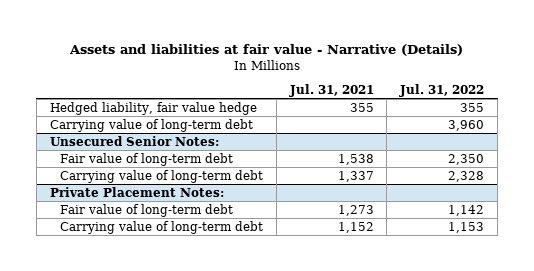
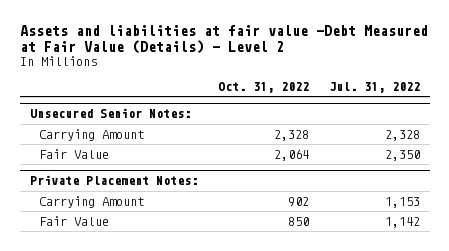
- Assets and liabilities at fair value - Narrative (Details)
+ Assets and liabilities at fair value -Debt Measured at Fair Value (Details) - Level 2
- | Jul. 31, 2021 | Jul. 31, 2022
+ | Oct. 31, 2022 | Jul. 31, 2022
- Hedged liability, fair value hedge | 355 | 355
- Carrying value of long-term debt | | 3,960
@ Unsecured Senior Notes:
- Fair value of long-term debt | 1,538 | 2,350
- Carrying value of long-term debt | 1,337 | 2,328
+ Carrying Amount | 2,328 | 2,328
+ Fair Value | 2,064 | 2,350
@ Private Placement Notes:
- Fair value of long-term debt | 1,273 | 1,142
- Carrying value of long-term debt | 1,152 | 1,153
+ Carrying Amount | 902 | 1,153
+ Fair Value | 850 | 1,142

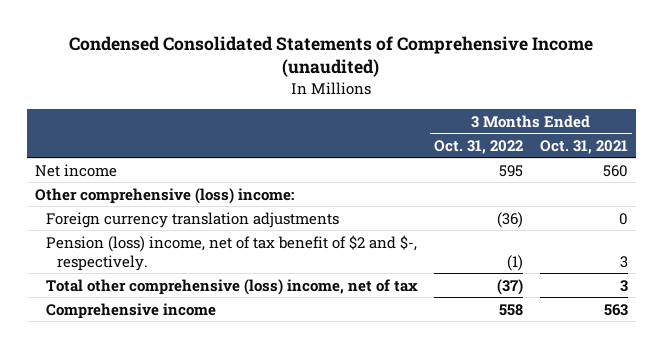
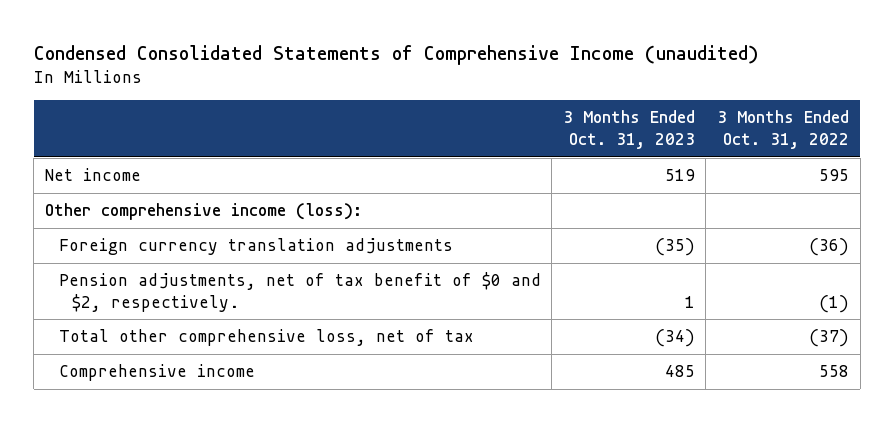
- | 3 Months Ended Oct. 31, 2022 | 3 Months Ended Oct. 31, 2021
+ | 3 Months Ended Oct. 31, 2023 | 3 Months Ended Oct. 31, 2022
- Other comprehensive (loss) income:
+ Other comprehensive income (loss):
- Pension (loss) income, net of tax benefit of $2 and $-, respectively. | (1) | 3
- Total other comprehensive (loss) income, net of tax | (37) | 3
+ Pension adjustments, net of tax benefit of $0 and $2, respectively. | 1 | (1)
+ Total other comprehensive loss, net of tax | (34) | (37)

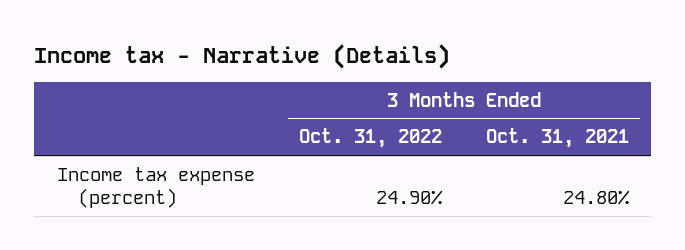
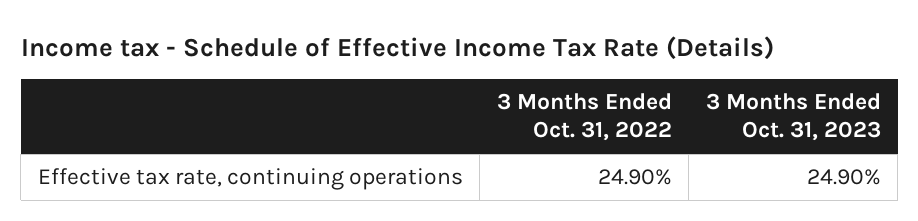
- Income tax - Narrative (Details)
+ Income tax - Schedule of Effective Income Tax Rate (Details)
- | 3 Months Ended Oct. 31, 2022 | 3 Months Ended Oct. 31, 2021
+ | 3 Months Ended Oct. 31, 2022 | 3 Months Ended Oct. 31, 2023
- Income tax expense (percent) | 24.90% | 24.80%
+ Effective tax rate, continuing operations | 24.90% | 24.90%

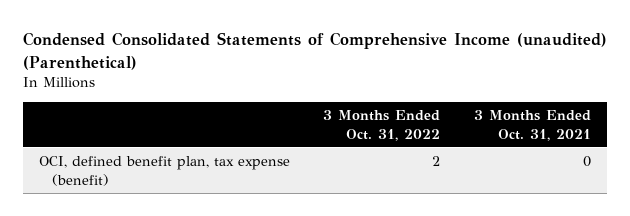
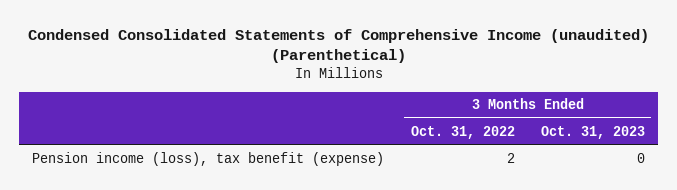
- | 3 Months Ended Oct. 31, 2022 | 3 Months Ended Oct. 31, 2021
+ | 3 Months Ended Oct. 31, 2022 | 3 Months Ended Oct. 31, 2023
- OCI, defined benefit plan, tax expense (benefit) | 2 | 0
+ Pension income (loss), tax benefit (expense) | 2 | 0

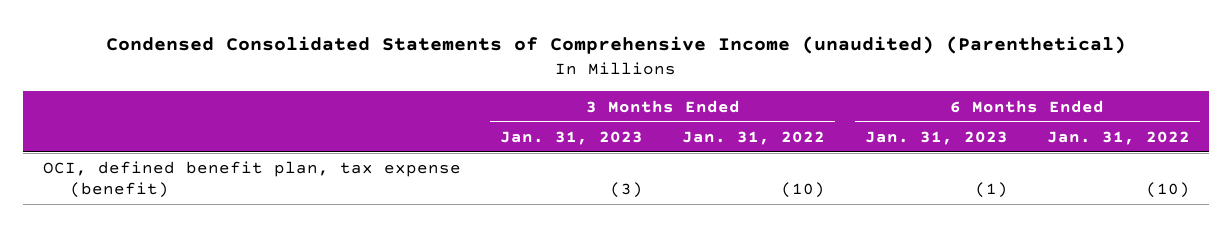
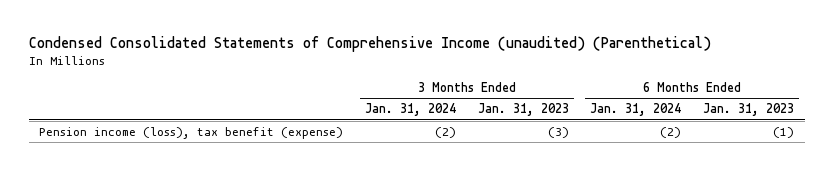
- | 3 Months Ended Jan. 31, 2023 | 3 Months Ended Jan. 31, 2022 | 6 Months Ended Jan. 31, 2023 | 6 Months Ended Jan. 31, 2022
+ | 3 Months Ended Jan. 31, 2024 | 3 Months Ended Jan. 31, 2023 | 6 Months Ended Jan. 31, 2024 | 6 Months Ended Jan. 31, 2023
- OCI, defined benefit plan, tax expense (benefit) | (3) | (10) | (1) | (10)
+ Pension income (loss), tax benefit (expense) | (2) | (3) | (2) | (1)

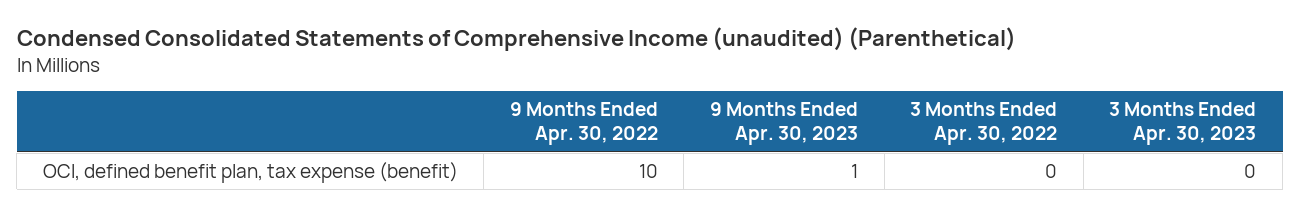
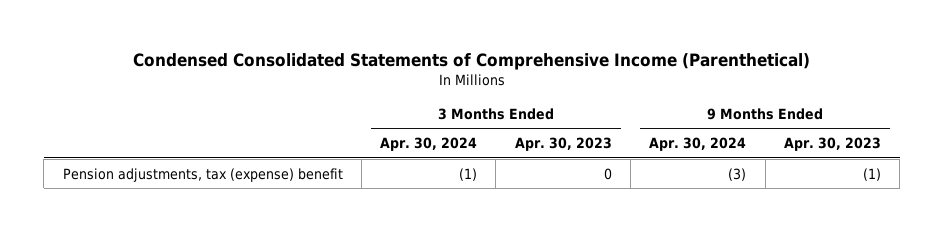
- Condensed Consolidated Statements of Comprehensive Income (unaudited) (Parenthetical)
+ Condensed Consolidated Statements of Comprehensive Income (Parenthetical)
- | 9 Months Ended Apr. 30, 2022 | 9 Months Ended Apr. 30, 2023 | 3 Months Ended Apr. 30, 2022 | 3 Months Ended Apr. 30, 2023
+ | 3 Months Ended Apr. 30, 2024 | 3 Months Ended Apr. 30, 2023 | 9 Months Ended Apr. 30, 2024 | 9 Months Ended Apr. 30, 2023
- OCI, defined benefit plan, tax expense (benefit) | 10 | 1 | 0 | 0
+ Pension adjustments, tax (expense) benefit | (1) | 0 | (3) | (1)

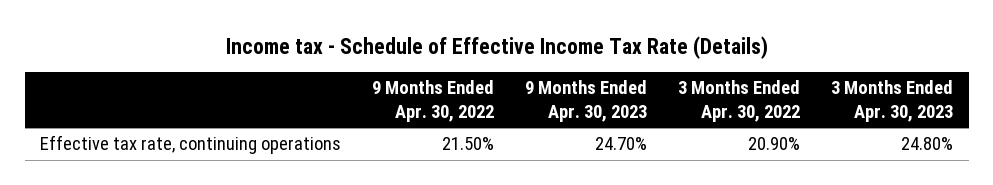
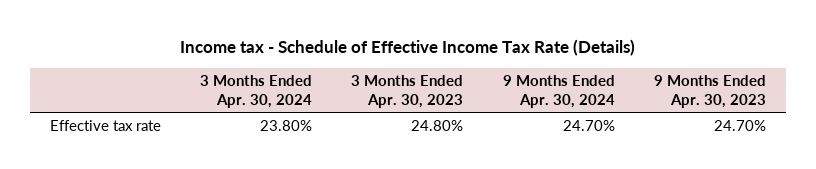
- | 9 Months Ended Apr. 30, 2022 | 9 Months Ended Apr. 30, 2023 | 3 Months Ended Apr. 30, 2022 | 3 Months Ended Apr. 30, 2023
+ | 3 Months Ended Apr. 30, 2024 | 3 Months Ended Apr. 30, 2023 | 9 Months Ended Apr. 30, 2024 | 9 Months Ended Apr. 30, 2023
- Effective tax rate, continuing operations | 21.50% | 24.70% | 20.90% | 24.80%
+ Effective tax rate | 23.80% | 24.80% | 24.70% | 24.70%

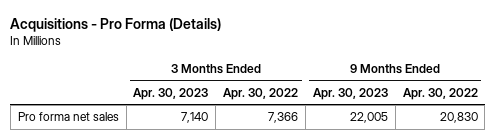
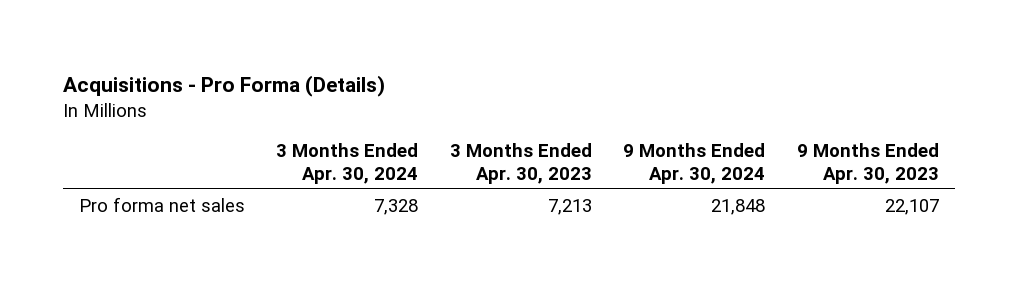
- | 3 Months Ended Apr. 30, 2023 | 3 Months Ended Apr. 30, 2022 | 9 Months Ended Apr. 30, 2023 | 9 Months Ended Apr. 30, 2022
+ | 3 Months Ended Apr. 30, 2024 | 3 Months Ended Apr. 30, 2023 | 9 Months Ended Apr. 30, 2024 | 9 Months Ended Apr. 30, 2023
- Pro forma net sales | 7,140 | 7,366 | 22,005 | 20,830
+ Pro forma net sales | 7,328 | 7,213 | 21,848 | 22,107

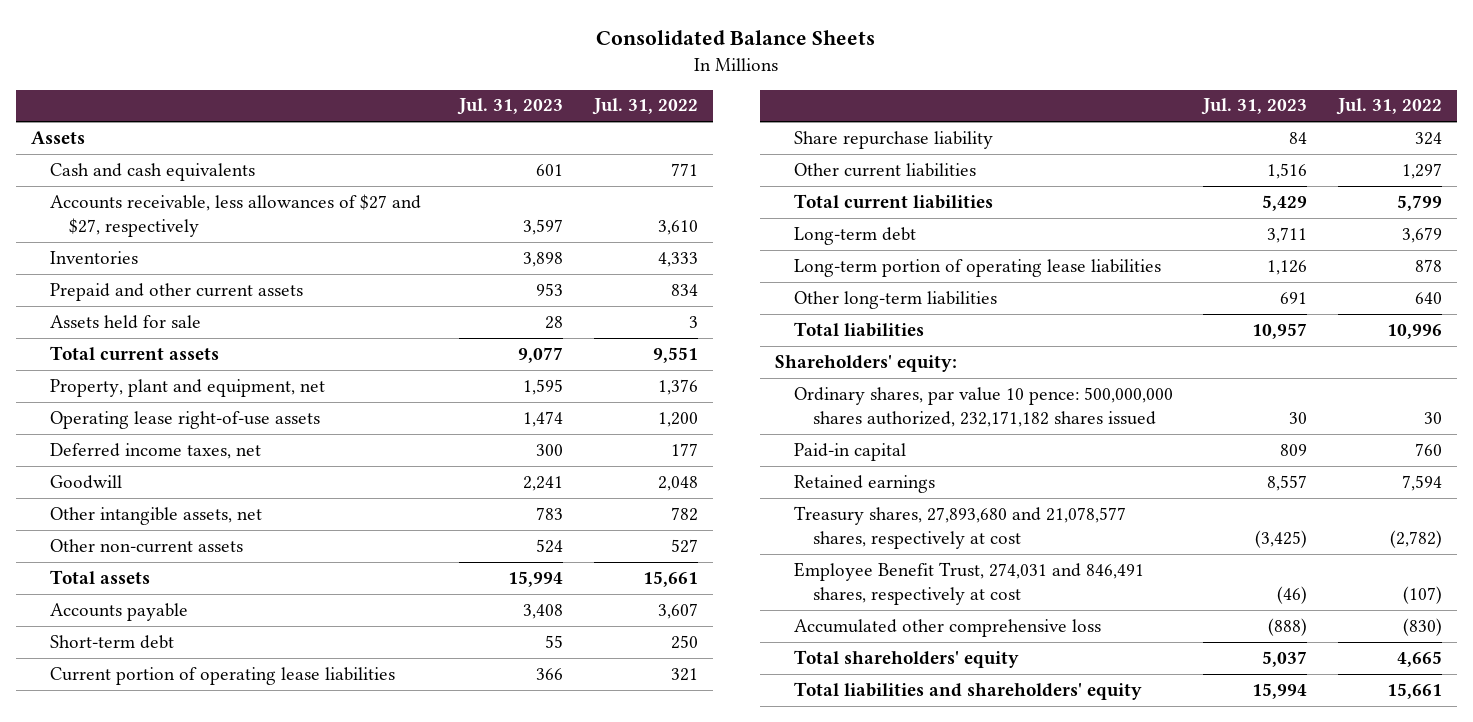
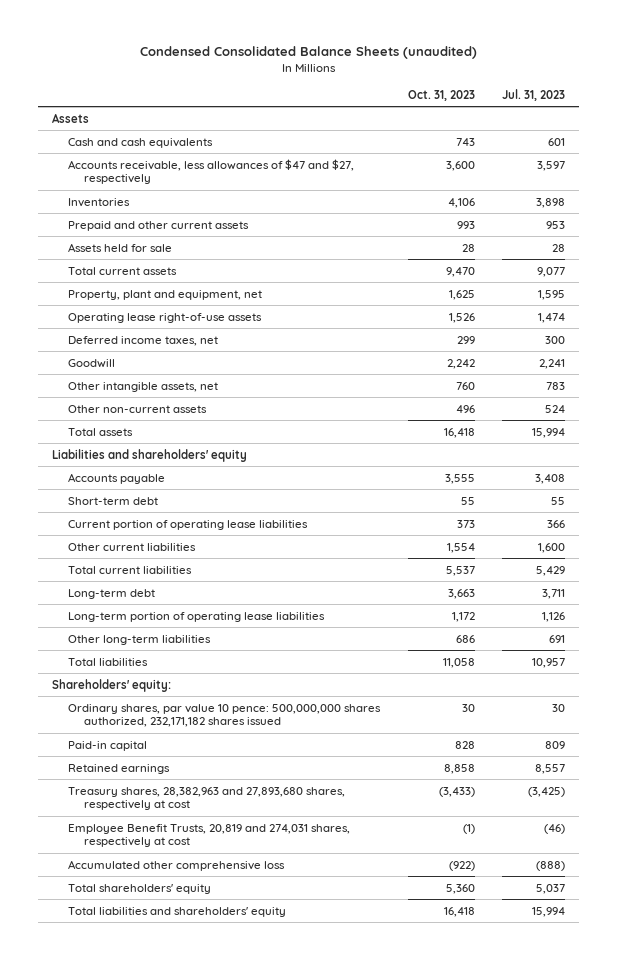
- Consolidated Balance Sheets
+ Condensed Consolidated Balance Sheets (unaudited)
- | Jul. 31, 2023 | Jul. 31, 2022
+ | Oct. 31, 2023 | Jul. 31, 2023
- Accounts receivable, less allowances of $27 and $27, respectively | 3,597 | 3,610
+ Accounts receivable, less allowances of $47 and $27, respectively | 3,600 | 3,597
+ Liabilities and shareholders' equity
- Share repurchase liability | 84 | 324
- Other current liabilities | 1,516 | 1,297
+ Other current liabilities | 1,554 | 1,600
- Treasury shares, 27,893,680 and 21,078,577 shares, respectively at cost | (3,425) | (2,782)
- Employee Benefit Trust, 274,031 and 846,491 shares, respectively at cost | (46) | (107)
+ Treasury shares, 28,382,963 and 27,893,680 shares, respectively at cost | (3,433) | (3,425)
+ Employee Benefit Trusts, 20,819 and 274,031 shares, respectively at cost | (1) | (46)

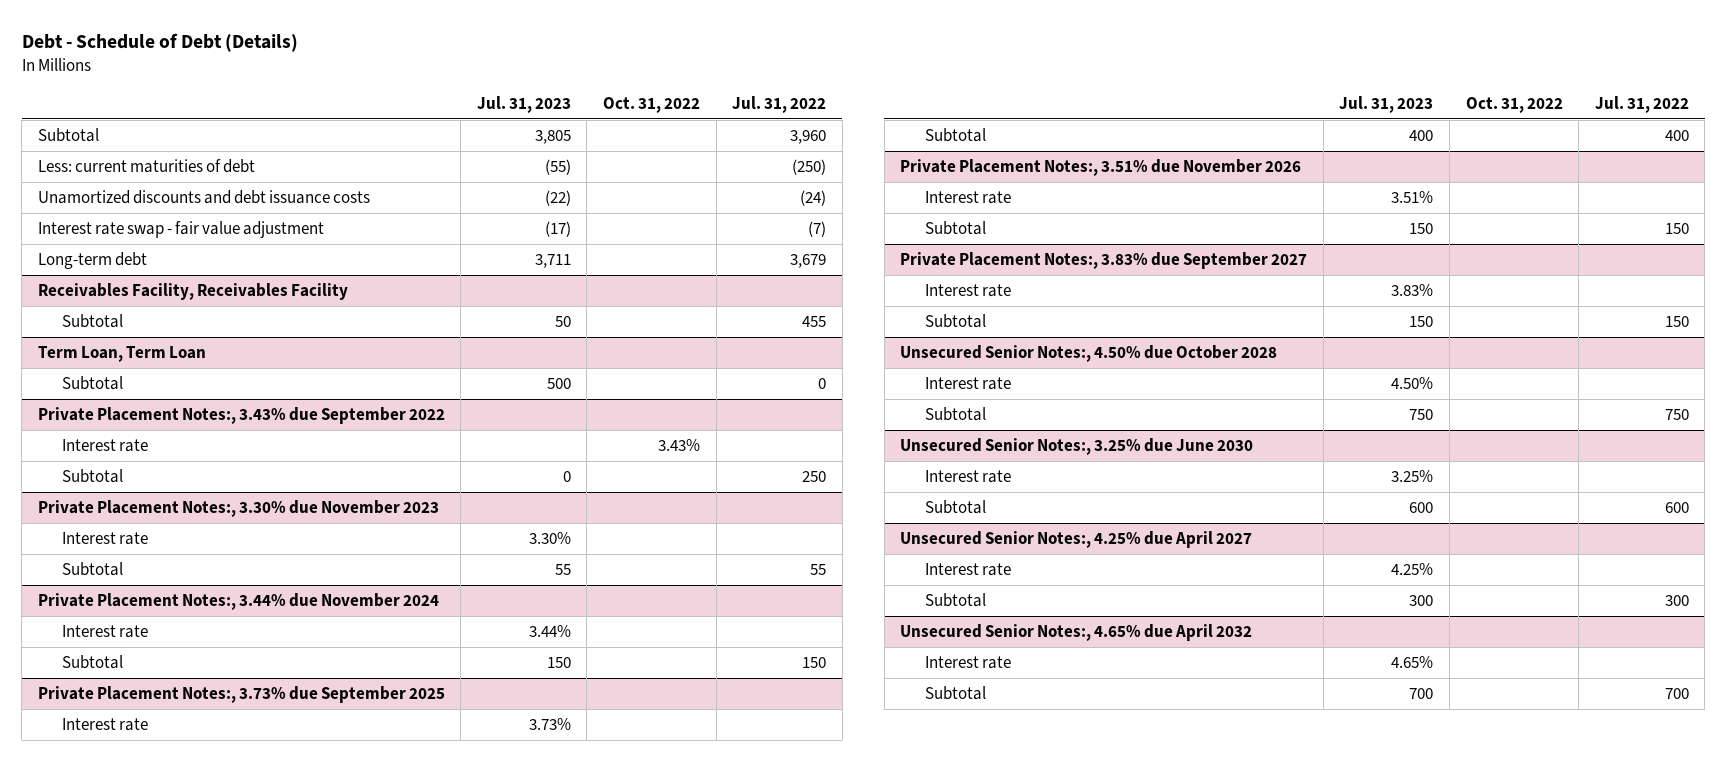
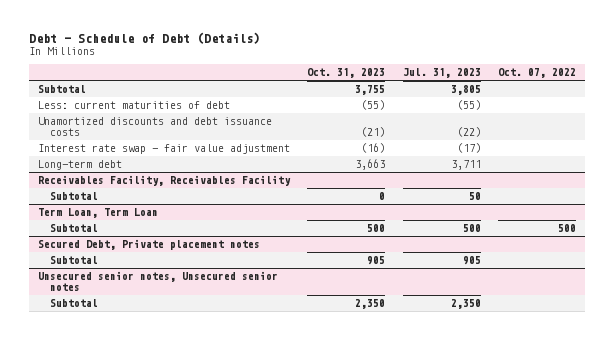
- | Jul. 31, 2023 | Oct. 31, 2022 | Jul. 31, 2022
+ | Oct. 31, 2023 | Jul. 31, 2023 | Oct. 07, 2022
- Private Placement Notes:, 3.43% due September 2022
- Interest rate | | 3.43% |
- Subtotal | 0 | | 250
- Private Placement Notes:, 3.30% due November 2023
- Interest rate | 3.30% | |
- Subtotal | 55 | | 55
- Private Placement Notes:, 3.44% due November 2024
- Interest rate | 3.44% | |
- Subtotal | 150 | | 150
- Private Placement Notes:, 3.73% due September 2025
- Interest rate | 3.73% | |
- Subtotal | 400 | | 400
- Private Placement Notes:, 3.51% due November 2026
- Interest rate | 3.51% | |
- Subtotal | 150 | | 150
- Private Placement Notes:, 3.83% due September 2027
- Interest rate | 3.83% | |
- Subtotal | 150 | | 150
- Unsecured Senior Notes:, 4.50% due October 2028
- Interest rate | 4.50% | |
- Subtotal | 750 | | 750
- Unsecured Senior Notes:, 3.25% due June 2030
- Interest rate | 3.25% | |
- Subtotal | 600 | | 600
- Unsecured Senior Notes:, 4.25% due April 2027
- Interest rate | 4.25% | |
- Subtotal | 300 | | 300
- Unsecured Senior Notes:, 4.65% due April 2032
- Interest rate | 4.65% | |
- Subtotal | 700 | | 700
+ Secured Debt, Private placement notes
+ Subtotal | 905 | 905 |
+ Unsecured senior notes, Unsecured senior notes
+ Subtotal | 2,350 | 2,350 |

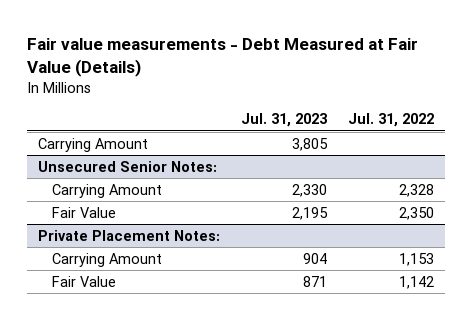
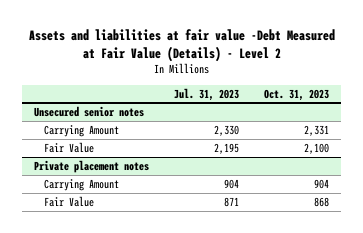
- Fair value measurements - Debt Measured at Fair Value (Details)
+ Assets and liabilities at fair value -Debt Measured at Fair Value (Details) - Level 2
- | Jul. 31, 2023 | Jul. 31, 2022
+ | Jul. 31, 2023 | Oct. 31, 2023
- Carrying Amount | 3,805 |
- Unsecured Senior Notes:
+ Unsecured senior notes
- Private Placement Notes:
+ Private placement notes

